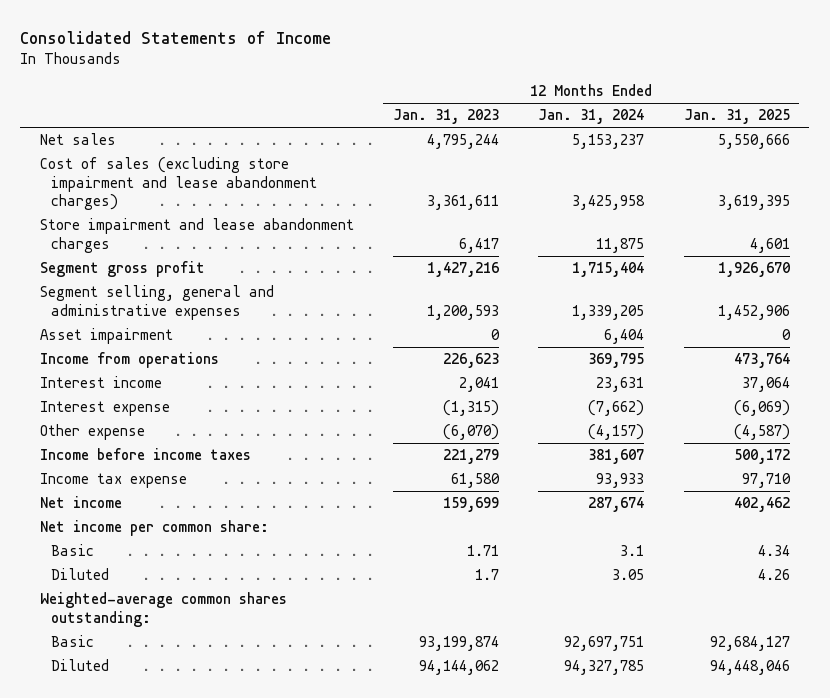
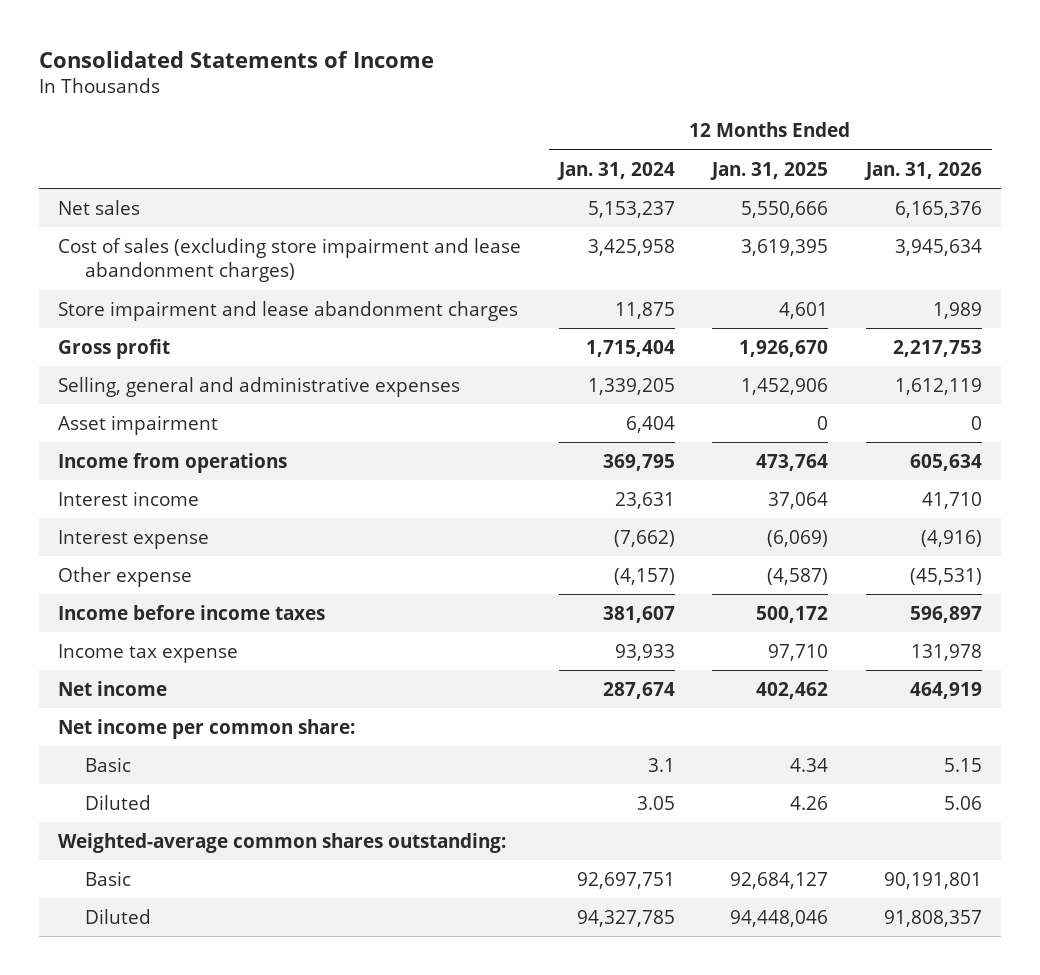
- | 12 Months Ended Jan. 31, 2023 | 12 Months Ended Jan. 31, 2024 | 12 Months Ended Jan. 31, 2025
+ | 12 Months Ended Jan. 31, 2024 | 12 Months Ended Jan. 31, 2025 | 12 Months Ended Jan. 31, 2026
- Segment gross profit | 1,427,216 | 1,715,404 | 1,926,670
- Segment selling, general and administrative expenses | 1,200,593 | 1,339,205 | 1,452,906
+ Gross profit | 1,715,404 | 1,926,670 | 2,217,753
+ Selling, general and administrative expenses | 1,339,205 | 1,452,906 | 1,612,119

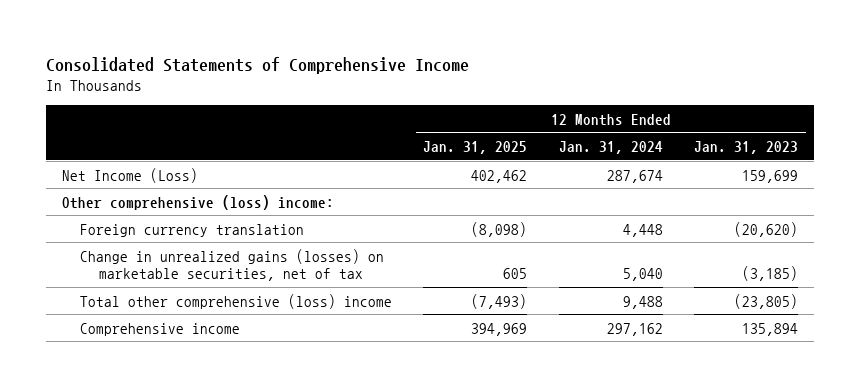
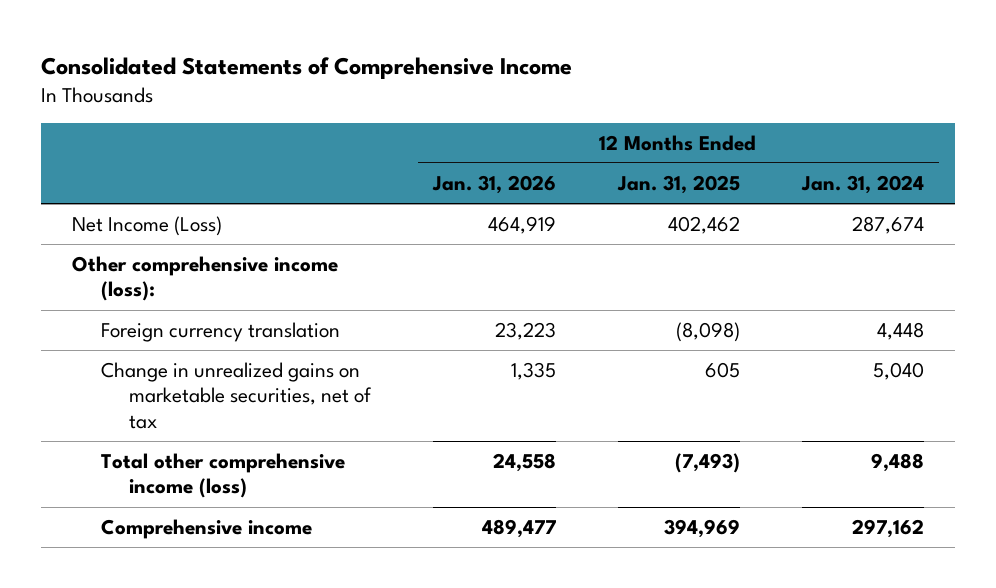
- | 12 Months Ended Jan. 31, 2025 | 12 Months Ended Jan. 31, 2024 | 12 Months Ended Jan. 31, 2023
+ | 12 Months Ended Jan. 31, 2026 | 12 Months Ended Jan. 31, 2025 | 12 Months Ended Jan. 31, 2024
- Other comprehensive (loss) income:
+ Other comprehensive income (loss):
- Change in unrealized gains (losses) on marketable securities, net of tax | 605 | 5,040 | (3,185)
- Total other comprehensive (loss) income | (7,493) | 9,488 | (23,805)
+ Change in unrealized gains on marketable securities, net of tax | 1,335 | 605 | 5,040
+ Total other comprehensive income (loss) | 24,558 | (7,493) | 9,488

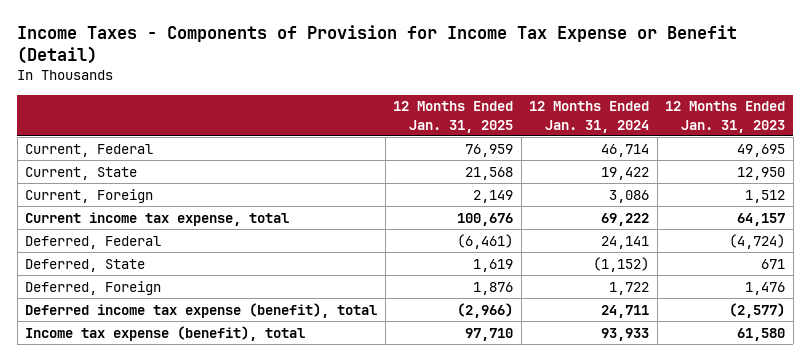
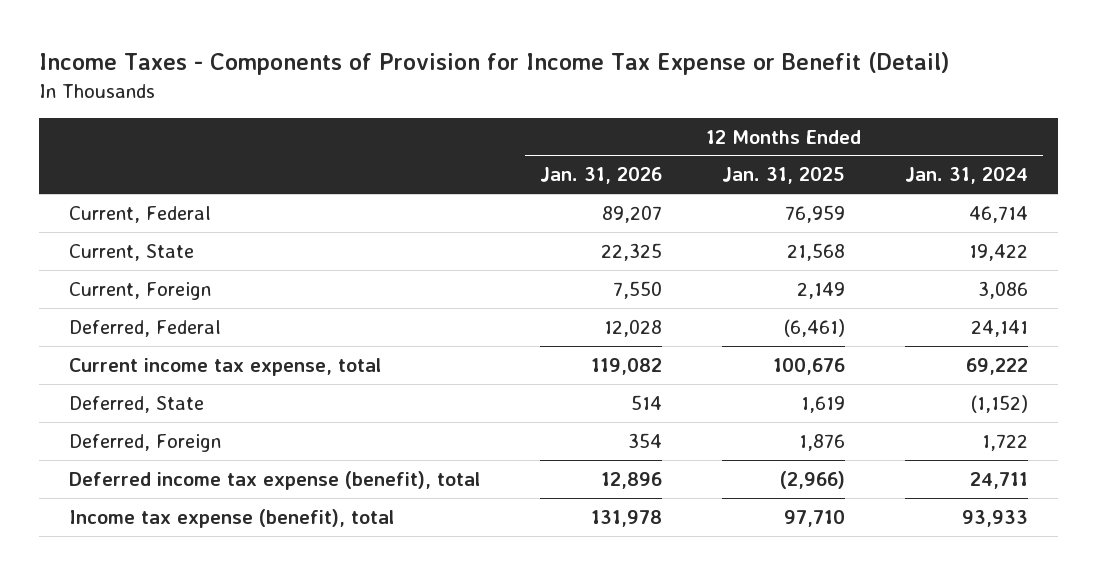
- | 12 Months Ended Jan. 31, 2025 | 12 Months Ended Jan. 31, 2024 | 12 Months Ended Jan. 31, 2023
+ | 12 Months Ended Jan. 31, 2026 | 12 Months Ended Jan. 31, 2025 | 12 Months Ended Jan. 31, 2024
moved down: Current income tax expense, total | 119,082 | 100,676 | 69,222

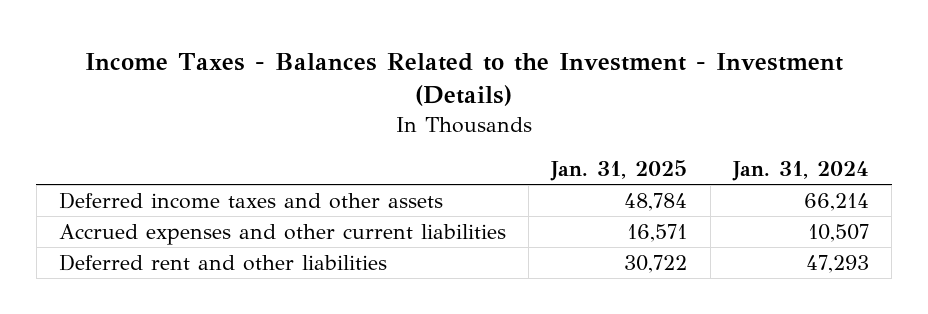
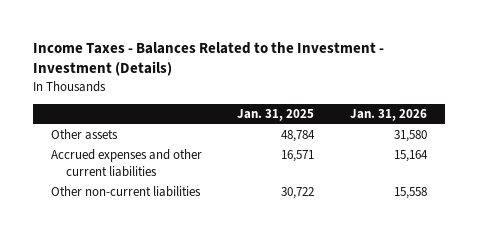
- | Jan. 31, 2025 | Jan. 31, 2024
+ | Jan. 31, 2025 | Jan. 31, 2026
- Deferred income taxes and other assets | 48,784 | 66,214
+ Other assets | 48,784 | 31,580
- Deferred rent and other liabilities | 30,722 | 47,293
+ Other non-current liabilities | 30,722 | 15,558

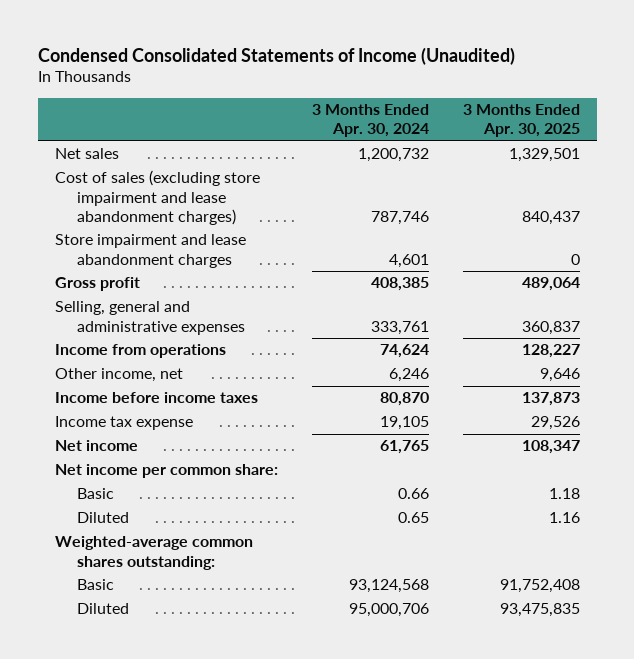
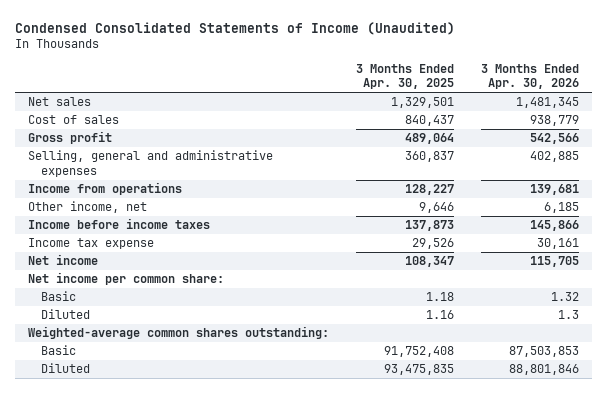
- | 3 Months Ended Apr. 30, 2024 | 3 Months Ended Apr. 30, 2025
+ | 3 Months Ended Apr. 30, 2025 | 3 Months Ended Apr. 30, 2026
- Cost of sales (excluding store impairment and lease abandonment charges) | 787,746 | 840,437
- Store impairment and lease abandonment charges | 4,601 | 0
+ Cost of sales | 840,437 | 938,779

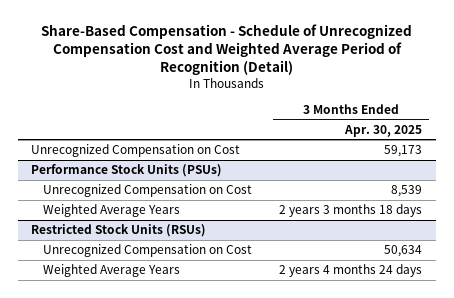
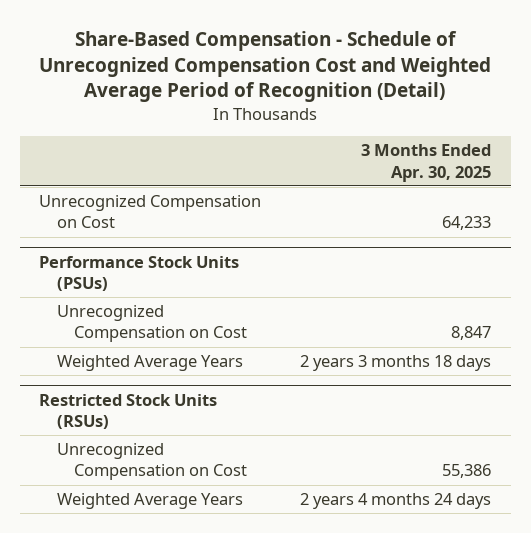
- Unrecognized Compensation on Cost | 59,173
+ Unrecognized Compensation on Cost | 64,233
@ Performance Stock Units (PSUs)
- Unrecognized Compensation on Cost | 8,539
+ Unrecognized Compensation on Cost | 8,847
@ Restricted Stock Units (RSUs)
- Unrecognized Compensation on Cost | 50,634
+ Unrecognized Compensation on Cost | 55,386

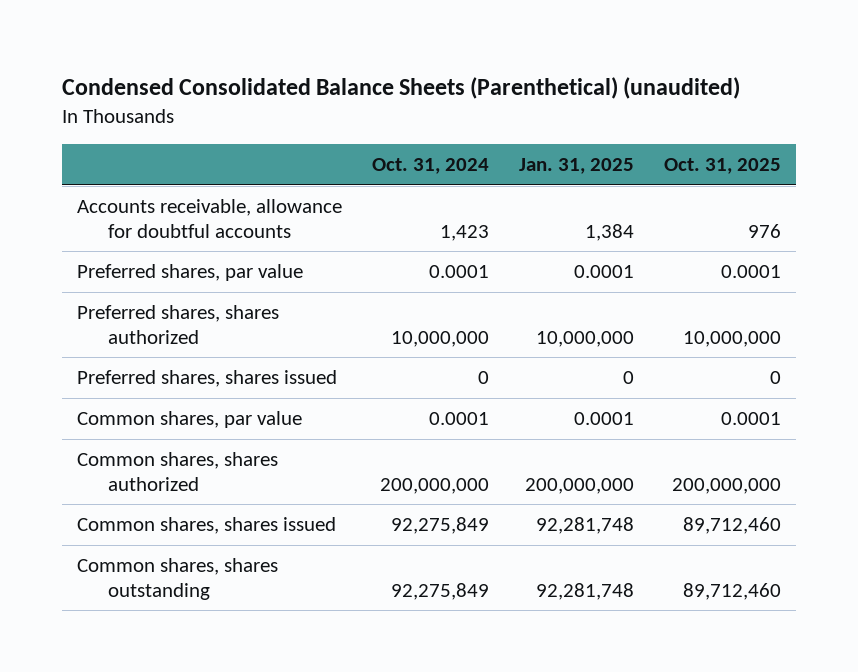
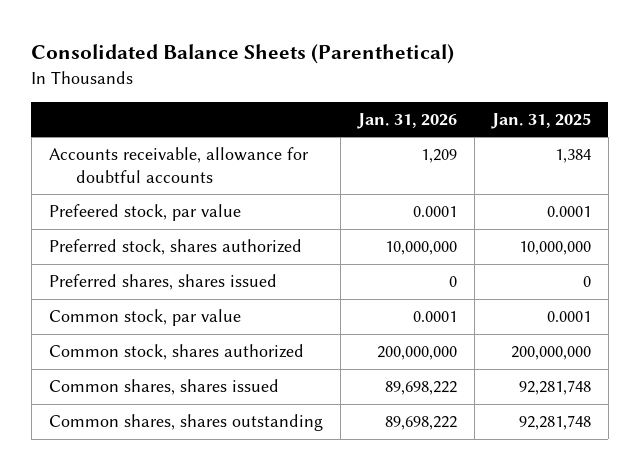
- Condensed Consolidated Balance Sheets (Parenthetical) (unaudited)
+ Consolidated Balance Sheets (Parenthetical)
- | Oct. 31, 2024 | Jan. 31, 2025 | Oct. 31, 2025
+ | Jan. 31, 2026 | Jan. 31, 2025
- Preferred shares, par value | 0.0001 | 0.0001 | 0.0001
- Preferred shares, shares authorized | 10,000,000 | 10,000,000 | 10,000,000
+ Prefeered stock, par value | 0.0001 | 0.0001
+ Preferred stock, shares authorized | 10,000,000 | 10,000,000
- Common shares, par value | 0.0001 | 0.0001 | 0.0001
- Common shares, shares authorized | 200,000,000 | 200,000,000 | 200,000,000
+ Common stock, par value | 0.0001 | 0.0001
+ Common stock, shares authorized | 200,000,000 | 200,000,000

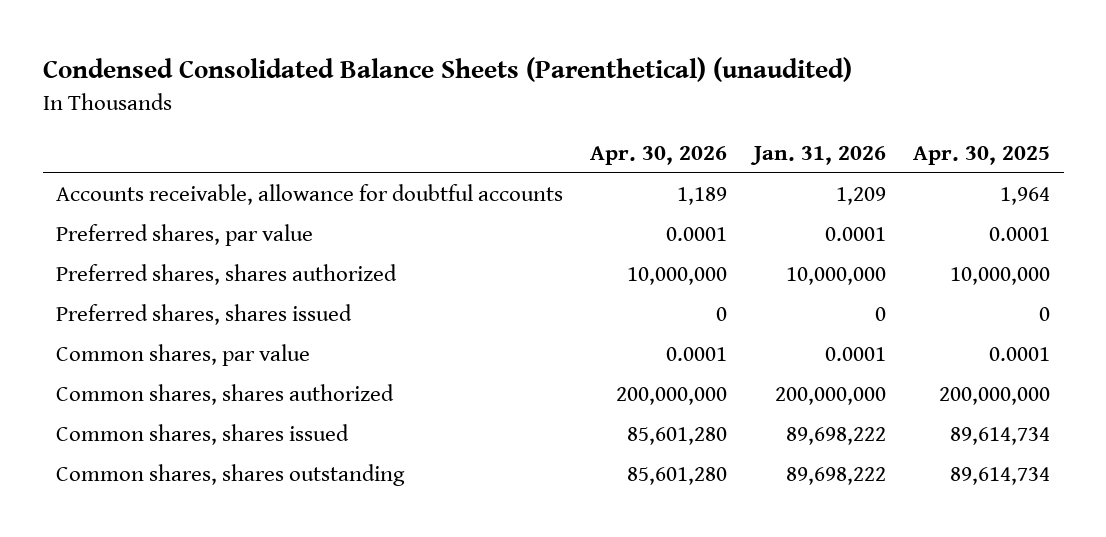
- Consolidated Balance Sheets (Parenthetical)
+ Condensed Consolidated Balance Sheets (Parenthetical) (unaudited)
- | Jan. 31, 2026 | Jan. 31, 2025
+ | Apr. 30, 2026 | Jan. 31, 2026 | Apr. 30, 2025
- Prefeered stock, par value | 0.0001 | 0.0001
- Preferred stock, shares authorized | 10,000,000 | 10,000,000
+ Preferred shares, par value | 0.0001 | 0.0001 | 0.0001
+ Preferred shares, shares authorized | 10,000,000 | 10,000,000 | 10,000,000
- Common stock, par value | 0.0001 | 0.0001
- Common stock, shares authorized | 200,000,000 | 200,000,000
+ Common shares, par value | 0.0001 | 0.0001 | 0.0001
+ Common shares, shares authorized | 200,000,000 | 200,000,000 | 200,000,000

